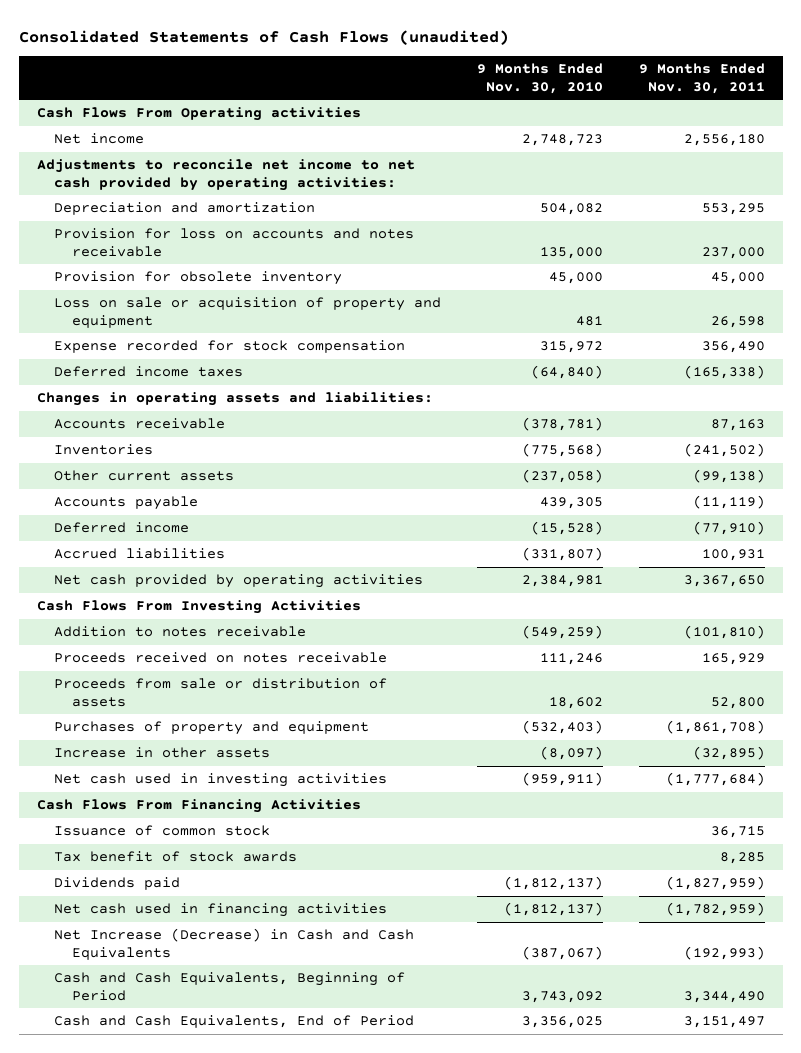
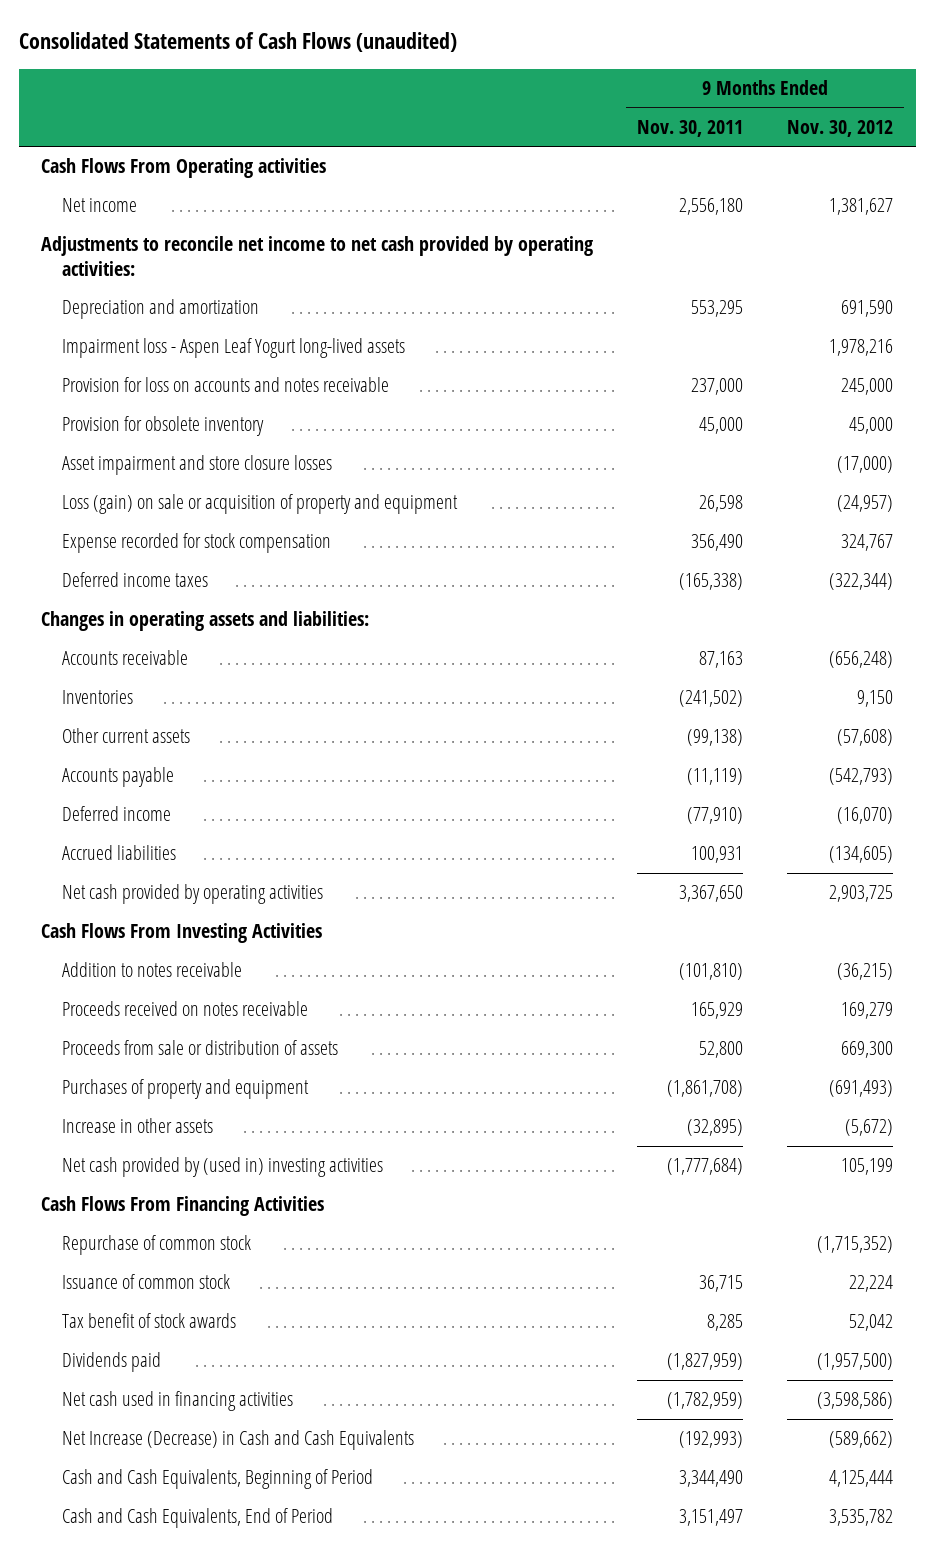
- | 9 Months Ended Nov. 30, 2010 | 9 Months Ended Nov. 30, 2011
+ | 9 Months Ended Nov. 30, 2011 | 9 Months Ended Nov. 30, 2012
+ Impairment loss - Aspen Leaf Yogurt long-lived assets | | 1,978,216
- Loss on sale or acquisition of property and equipment | 481 | 26,598
+ Asset impairment and store closure losses | | (17,000)
+ Loss (gain) on sale or acquisition of property and equipment | 26,598 | (24,957)
- Net cash used in investing activities | (959,911) | (1,777,684)
+ Net cash provided by (used in) investing activities | (1,777,684) | 105,199
+ Repurchase of common stock | | (1,715,352)

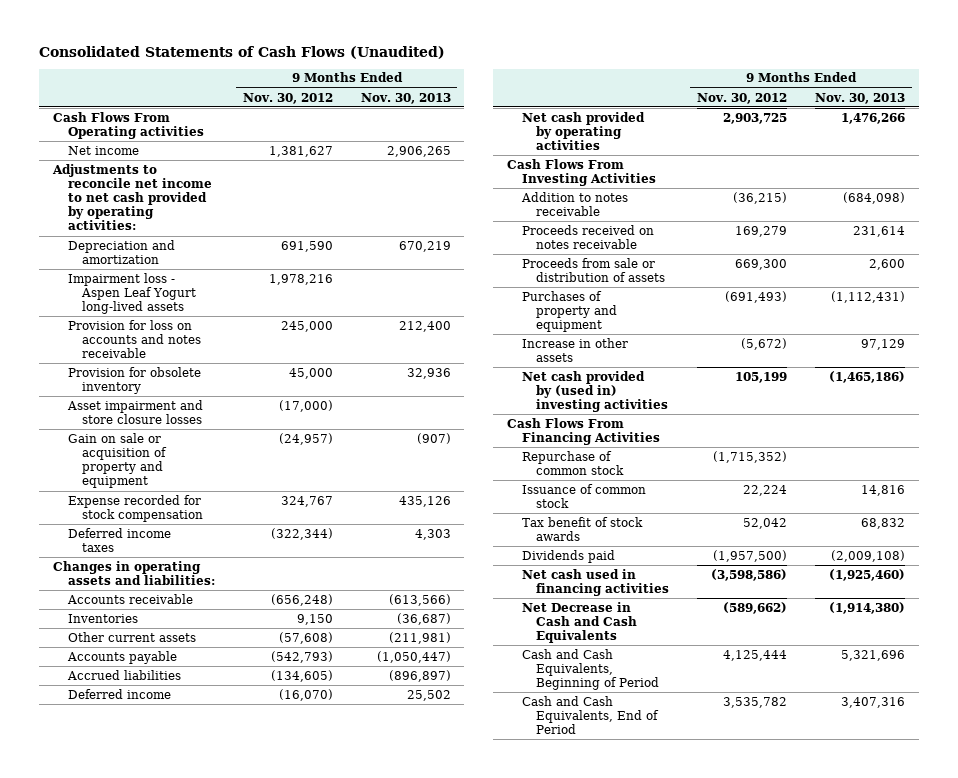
- Consolidated Statements of Cash Flows (unaudited)
+ Consolidated Statements of Cash Flows (Unaudited)
- | 9 Months Ended Nov. 30, 2011 | 9 Months Ended Nov. 30, 2012
+ | 9 Months Ended Nov. 30, 2012 | 9 Months Ended Nov. 30, 2013
- Loss (gain) on sale or acquisition of property and equipment | 26,598 | (24,957)
+ Gain on sale or acquisition of property and equipment | (24,957) | (907)
moved down: Deferred income | (16,070) | 25,502
- Net Increase (Decrease) in Cash and Cash Equivalents | (192,993) | (589,662)
+ Net Decrease in Cash and Cash Equivalents | (589,662) | (1,914,380)

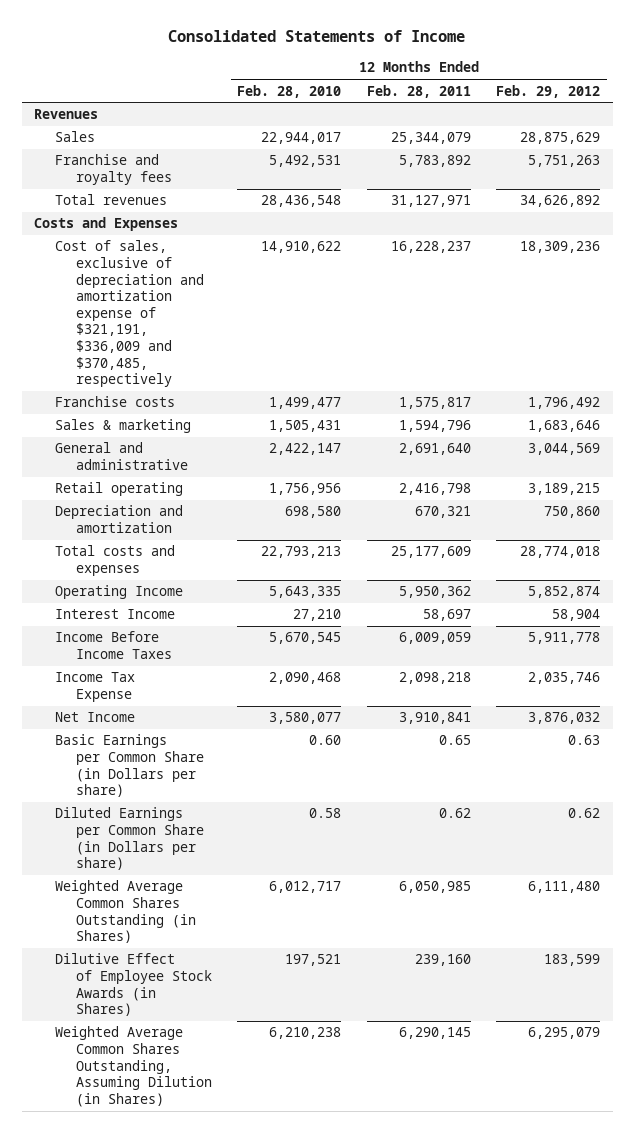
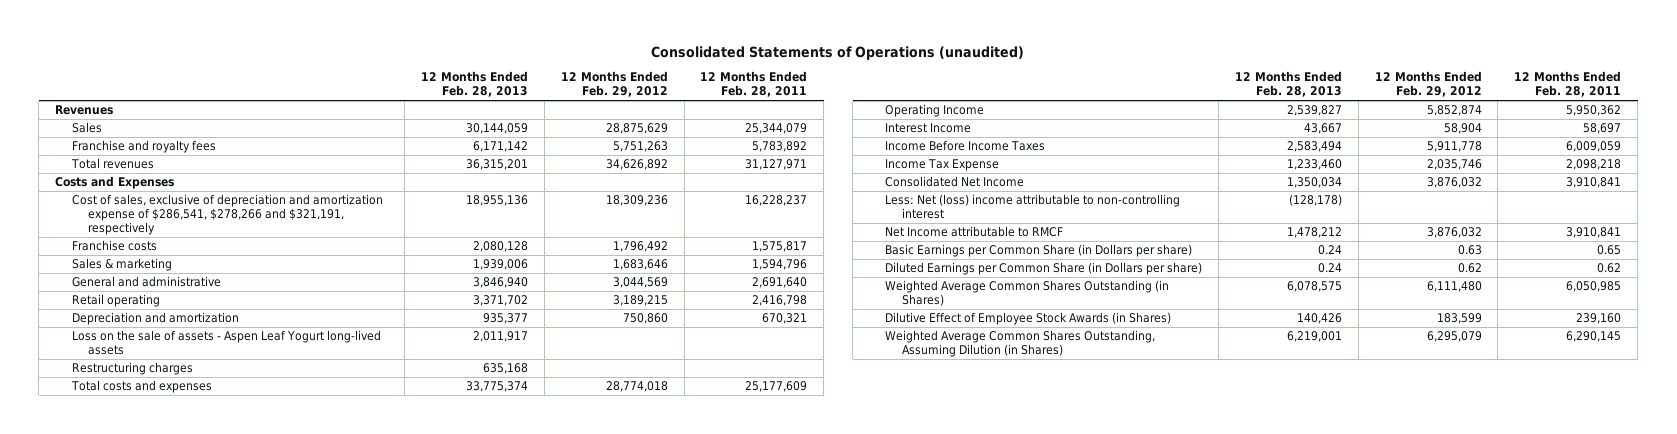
- Consolidated Statements of Income
+ Consolidated Statements of Operations (unaudited)
- | 12 Months Ended Feb. 28, 2010 | 12 Months Ended Feb. 28, 2011 | 12 Months Ended Feb. 29, 2012
+ | 12 Months Ended Feb. 28, 2013 | 12 Months Ended Feb. 29, 2012 | 12 Months Ended Feb. 28, 2011
- Cost of sales, exclusive of depreciation and amortization expense of $321,191, $336,009 and $370,485, respectively | 14,910,622 | 16,228,237 | 18,309,236
+ Cost of sales, exclusive of depreciation and amortization expense of $286,541, $278,266 and $321,191, respectively | 18,955,136 | 18,309,236 | 16,228,237
+ Loss on the sale of assets - Aspen Leaf Yogurt long-lived assets | 2,011,917 | |
+ Restructuring charges | 635,168 | |
- Net Income | 3,580,077 | 3,910,841 | 3,876,032
+ Consolidated Net Income | 1,350,034 | 3,876,032 | 3,910,841
+ Less: Net (loss) income attributable to non-controlling interest | (128,178) | |
+ Net Income attributable to RMCF | 1,478,212 | 3,876,032 | 3,910,841

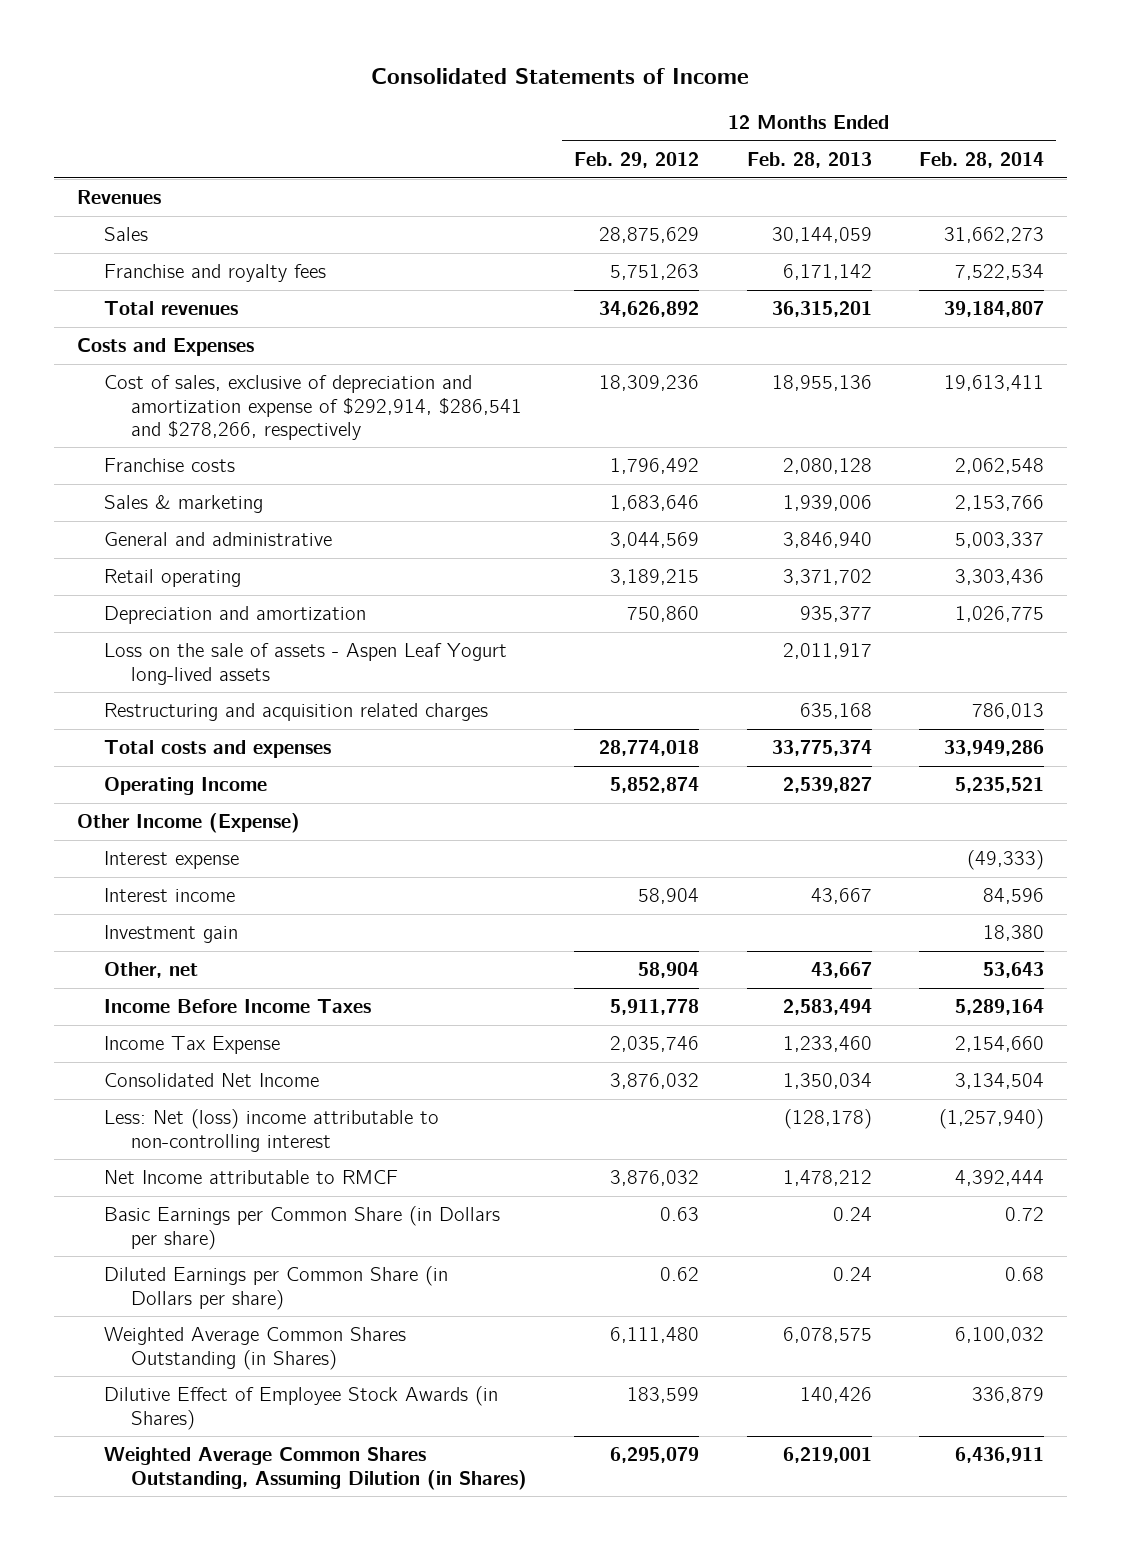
- Consolidated Statements of Operations (unaudited)
+ Consolidated Statements of Income
- | 12 Months Ended Feb. 28, 2013 | 12 Months Ended Feb. 29, 2012 | 12 Months Ended Feb. 28, 2011
+ | 12 Months Ended Feb. 29, 2012 | 12 Months Ended Feb. 28, 2013 | 12 Months Ended Feb. 28, 2014
- Cost of sales, exclusive of depreciation and amortization expense of $286,541, $278,266 and $321,191, respectively | 18,955,136 | 18,309,236 | 16,228,237
+ Cost of sales, exclusive of depreciation and amortization expense of $292,914, $286,541 and $278,266, respectively | 18,309,236 | 18,955,136 | 19,613,411
- Restructuring charges | 635,168 | |
+ Restructuring and acquisition related charges | | 635,168 | 786,013
- Interest Income | 43,667 | 58,904 | 58,697
+ Other Income (Expense)
+ Interest expense | | | (49,333)
+ Interest income | 58,904 | 43,667 | 84,596
+ Investment gain | | | 18,380
+ Other, net | 58,904 | 43,667 | 53,643

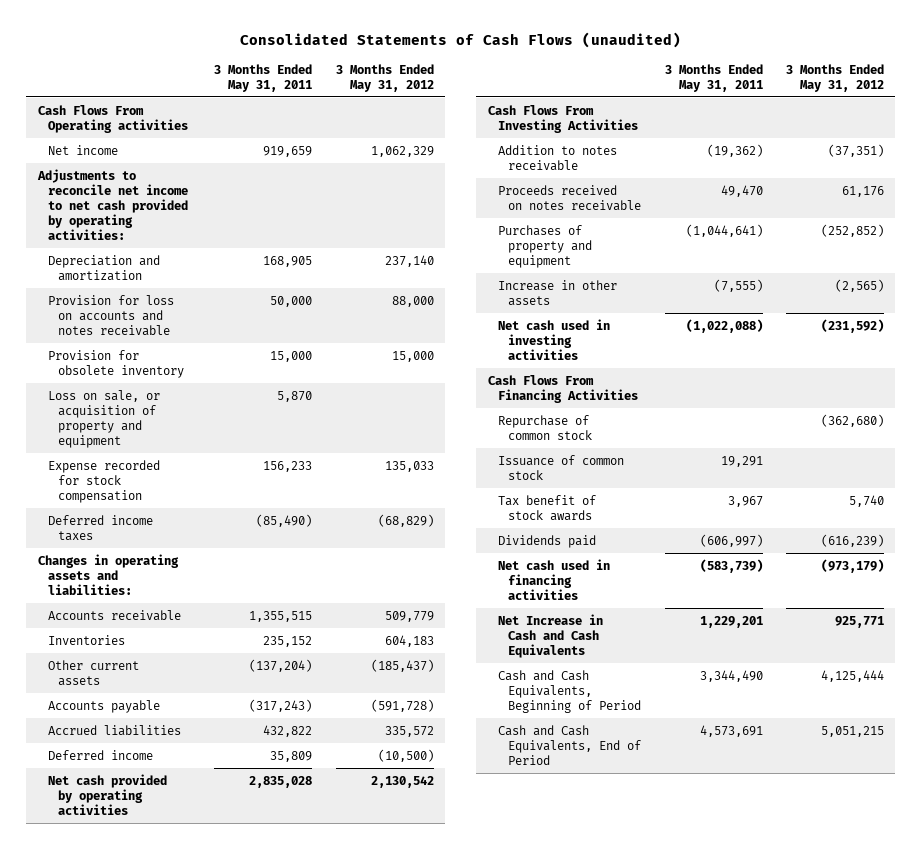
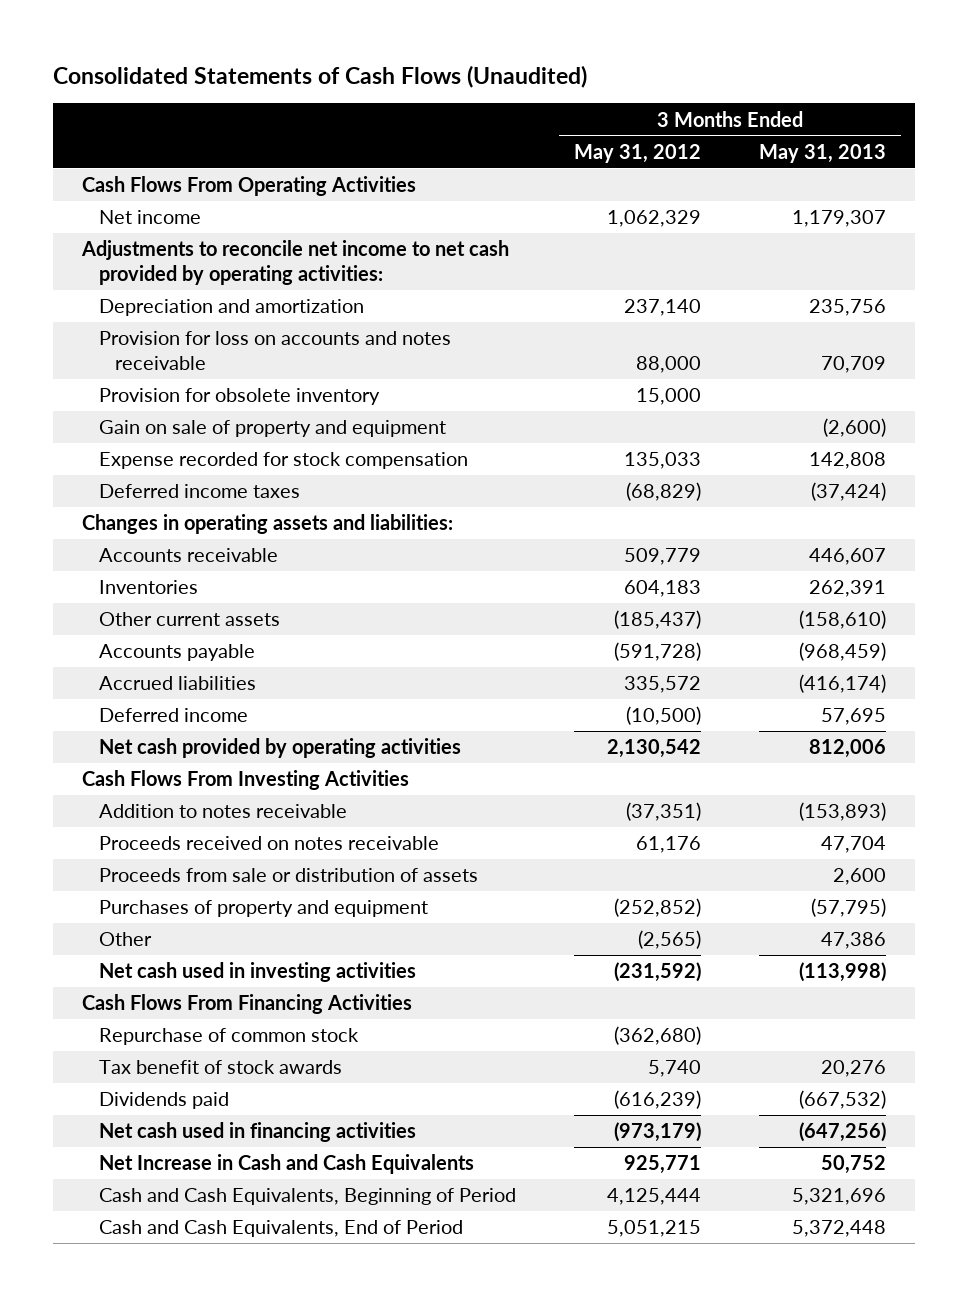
- Consolidated Statements of Cash Flows (unaudited)
+ Consolidated Statements of Cash Flows (Unaudited)
- | 3 Months Ended May 31, 2011 | 3 Months Ended May 31, 2012
+ | 3 Months Ended May 31, 2012 | 3 Months Ended May 31, 2013
- Cash Flows From Operating activities
+ Cash Flows From Operating Activities
- Loss on sale, or acquisition of property and equipment | 5,870 |
+ Gain on sale of property and equipment | | (2,600)
+ Proceeds from sale or distribution of assets | | 2,600
- Increase in other assets | (7,555) | (2,565)
+ Other | (2,565) | 47,386
- Issuance of common stock | 19,291 |

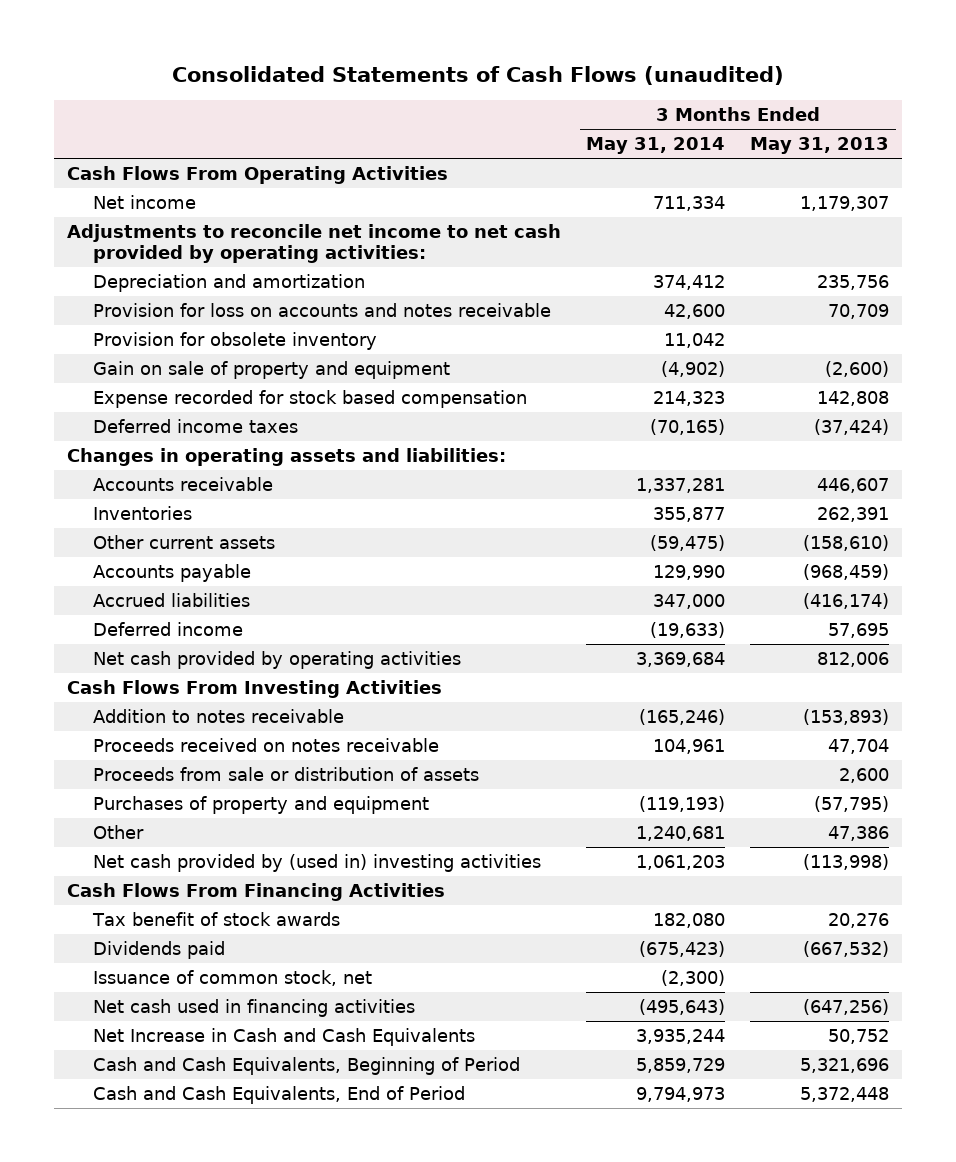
- Consolidated Statements of Cash Flows (Unaudited)
+ Consolidated Statements of Cash Flows (unaudited)
- | 3 Months Ended May 31, 2012 | 3 Months Ended May 31, 2013
+ | 3 Months Ended May 31, 2014 | 3 Months Ended May 31, 2013
- Expense recorded for stock compensation | 135,033 | 142,808
+ Expense recorded for stock based compensation | 214,323 | 142,808
- Net cash used in investing activities | (231,592) | (113,998)
+ Net cash provided by (used in) investing activities | 1,061,203 | (113,998)
- Repurchase of common stock | (362,680) |
+ Issuance of common stock, net | (2,300) |

